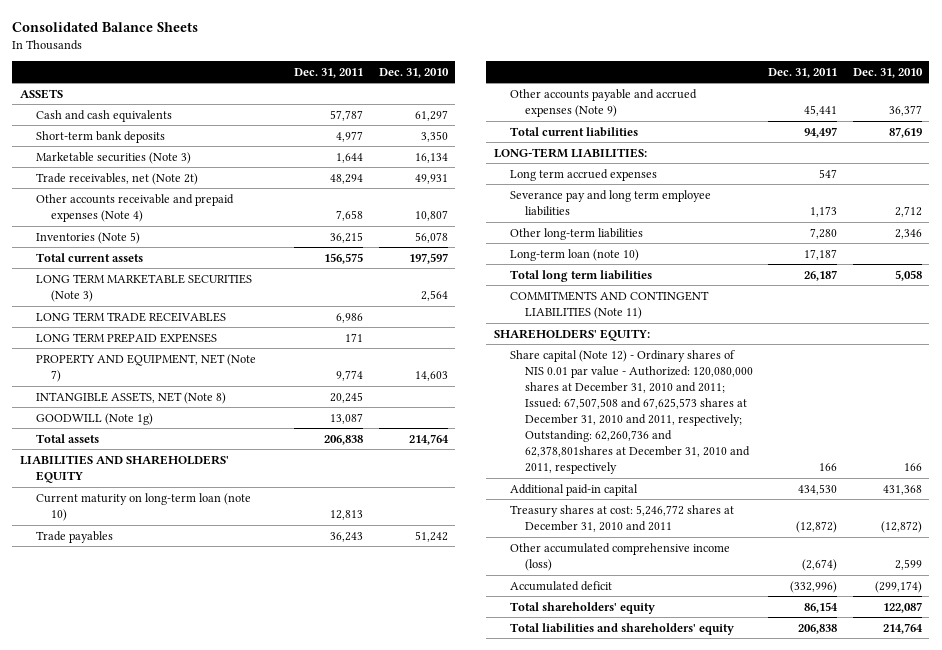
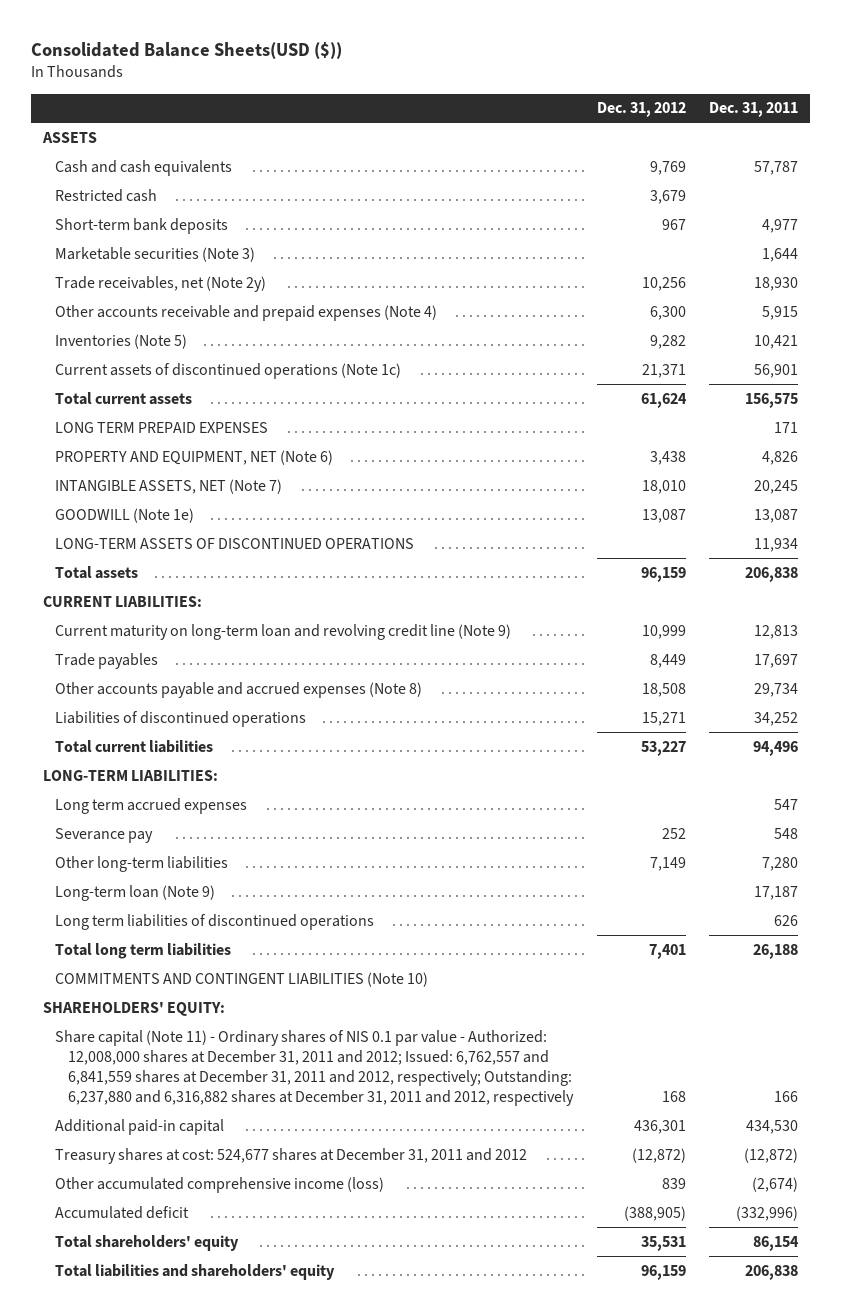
- Consolidated Balance Sheets
+ Consolidated Balance Sheets(USD ($))
- | Dec. 31, 2011 | Dec. 31, 2010
+ | Dec. 31, 2012 | Dec. 31, 2011
+ Restricted cash | 3,679 |
- Trade receivables, net (Note 2t) | 48,294 | 49,931
- Other accounts receivable and prepaid expenses (Note 4) | 7,658 | 10,807
- Inventories (Note 5) | 36,215 | 56,078
+ Trade receivables, net (Note 2y) | 10,256 | 18,930
+ Other accounts receivable and prepaid expenses (Note 4) | 6,300 | 5,915
+ Inventories (Note 5) | 9,282 | 10,421
+ Current assets of discontinued operations (Note 1c) | 21,371 | 56,901
- LONG TERM MARKETABLE SECURITIES (Note 3) | | 2,564
- LONG TERM TRADE RECEIVABLES | 6,986 |
- PROPERTY AND EQUIPMENT, NET (Note 7) | 9,774 | 14,603
- INTANGIBLE ASSETS, NET (Note 8) | 20,245 |
- GOODWILL (Note 1g) | 13,087 |
+ PROPERTY AND EQUIPMENT, NET (Note 6) | 3,438 | 4,826
+ INTANGIBLE ASSETS, NET (Note 7) | 18,010 | 20,245
+ GOODWILL (Note 1e) | 13,087 | 13,087
+ LONG-TERM ASSETS OF DISCONTINUED OPERATIONS | | 11,934
- LIABILITIES AND SHAREHOLDERS' EQUITY
- Current maturity on long-term loan (note 10) | 12,813 |
- Trade payables | 36,243 | 51,242
- Other accounts payable and accrued expenses (Note 9) | 45,441 | 36,377
- Total current liabilities | 94,497 | 87,619
+ CURRENT LIABILITIES:
+ Current maturity on long-term loan and revolving credit line (Note 9) | 10,999 | 12,813
+ Trade payables | 8,449 | 17,697
+ Other accounts payable and accrued expenses (Note 8) | 18,508 | 29,734
+ Liabilities of discontinued operations | 15,271 | 34,252
+ Total current liabilities | 53,227 | 94,496
- Severance pay and long term employee liabilities | 1,173 | 2,712
+ Severance pay | 252 | 548
- Long-term loan (note 10) | 17,187 |
- Total long term liabilities | 26,187 | 5,058
- COMMITMENTS AND CONTINGENT LIABILITIES (Note 11)
+ Long-term loan (Note 9) | | 17,187
+ Long term liabilities of discontinued operations | | 626
+ Total long term liabilities | 7,401 | 26,188
+ COMMITMENTS AND CONTINGENT LIABILITIES (Note 10)
- Share capital (Note 12) - Ordinary shares of NIS 0.01 par value - Authorized: 120,080,000 shares at December 31, 2010 and 2011; Issued: 67,507,508 and 67,625,573 shares at December 31, 2010 and 2011, respectively; Outstanding: 62,260,736 and 62,378,801shares at December 31, 2010 and 2011, respectively | 166 | 166
+ Share capital (Note 11) - Ordinary shares of NIS 0.1 par value - Authorized: 12,008,000 shares at December 31, 2011 and 2012; Issued: 6,762,557 and 6,841,559 shares at December 31, 2011 and 2012, respectively; Outstanding: 6,237,880 and 6,316,882 shares at December 31, 2011 and 2012, respectively | 168 | 166
- Treasury shares at cost: 5,246,772 shares at December 31, 2010 and 2011 | (12,872) | (12,872)
+ Treasury shares at cost: 524,677 shares at December 31, 2011 and 2012 | (12,872) | (12,872)

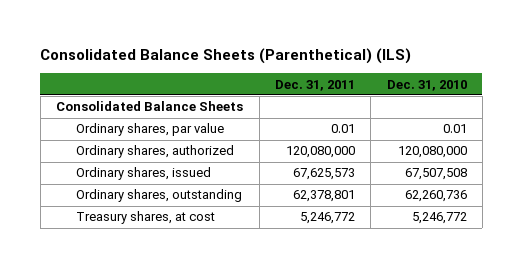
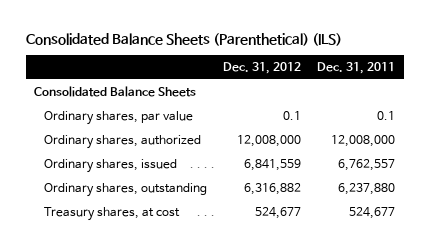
- | Dec. 31, 2011 | Dec. 31, 2010
+ | Dec. 31, 2012 | Dec. 31, 2011
- Ordinary shares, par value | 0.01 | 0.01
- Ordinary shares, authorized | 120,080,000 | 120,080,000
- Ordinary shares, issued | 67,625,573 | 67,507,508
- Ordinary shares, outstanding | 62,378,801 | 62,260,736
- Treasury shares, at cost | 5,246,772 | 5,246,772
+ Ordinary shares, par value | 0.1 | 0.1
+ Ordinary shares, authorized | 12,008,000 | 12,008,000
+ Ordinary shares, issued | 6,841,559 | 6,762,557
+ Ordinary shares, outstanding | 6,316,882 | 6,237,880
+ Treasury shares, at cost | 524,677 | 524,677

